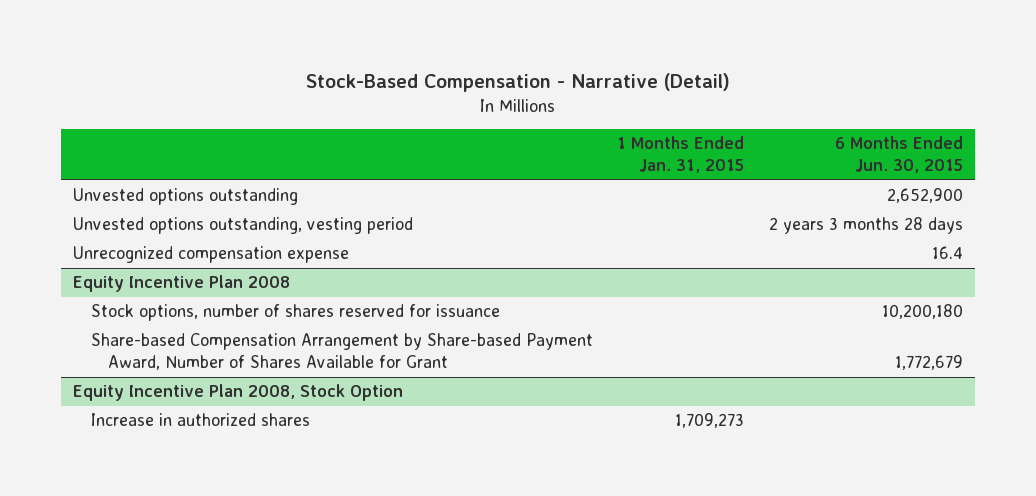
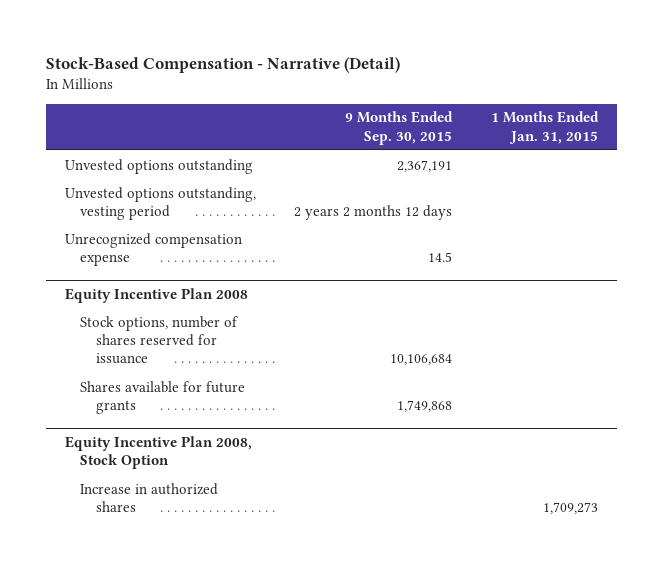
- | 1 Months Ended Jan. 31, 2015 | 6 Months Ended Jun. 30, 2015
+ | 9 Months Ended Sep. 30, 2015 | 1 Months Ended Jan. 31, 2015
@ Equity Incentive Plan 2008
- Share-based Compensation Arrangement by Share-based Payment Award, Number of Shares Available for Grant | | 1,772,679
+ Shares available for future grants | 1,749,868 |

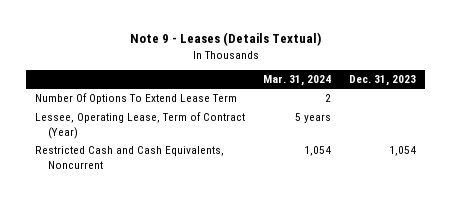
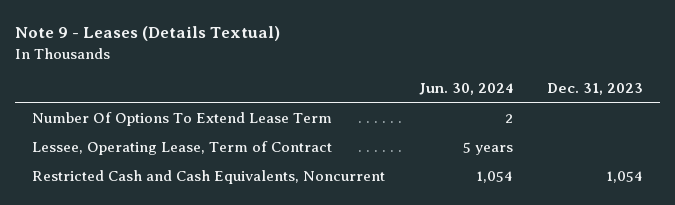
- | Mar. 31, 2024 | Dec. 31, 2023
+ | Jun. 30, 2024 | Dec. 31, 2023
- Lessee, Operating Lease, Term of Contract (Year) | 5 years |
+ Lessee, Operating Lease, Term of Contract | 5 years |

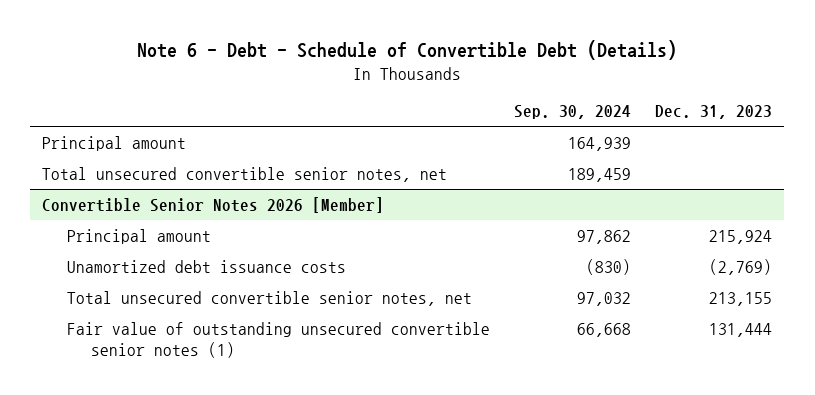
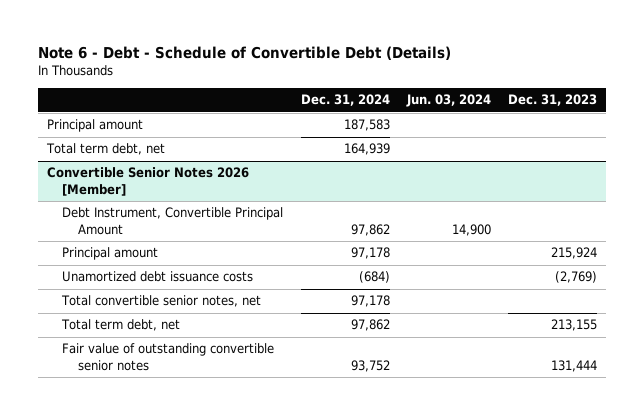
- | Sep. 30, 2024 | Dec. 31, 2023
+ | Dec. 31, 2024 | Jun. 03, 2024 | Dec. 31, 2023
- Total unsecured convertible senior notes, net | 189,459 |
+ Total term debt, net | 164,939 | |
@ Convertible Senior Notes 2026 [Member]
+ Debt Instrument, Convertible Principal Amount | 97,862 | 14,900 |
- Total unsecured convertible senior notes, net | 97,032 | 213,155
- Fair value of outstanding unsecured convertible senior notes (1) | 66,668 | 131,444
+ Total convertible senior notes, net | 97,178 | |
+ Total term debt, net | 97,862 | | 213,155
+ Fair value of outstanding convertible senior notes | 93,752 | | 131,444

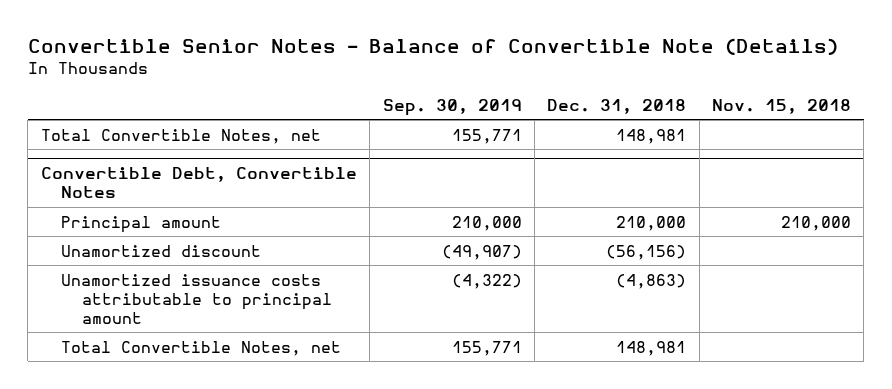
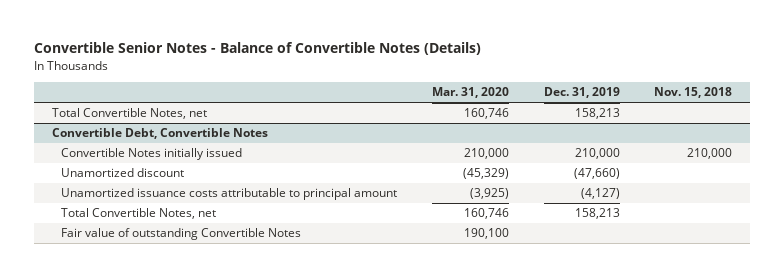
- Convertible Senior Notes - Balance of Convertible Note (Details)
+ Convertible Senior Notes - Balance of Convertible Notes (Details)
- | Sep. 30, 2019 | Dec. 31, 2018 | Nov. 15, 2018
+ | Mar. 31, 2020 | Dec. 31, 2019 | Nov. 15, 2018
@ Convertible Debt, Convertible Notes
- Principal amount | 210,000 | 210,000 | 210,000
+ Convertible Notes initially issued | 210,000 | 210,000 | 210,000
+ Fair value of outstanding Convertible Notes | 190,100 | |

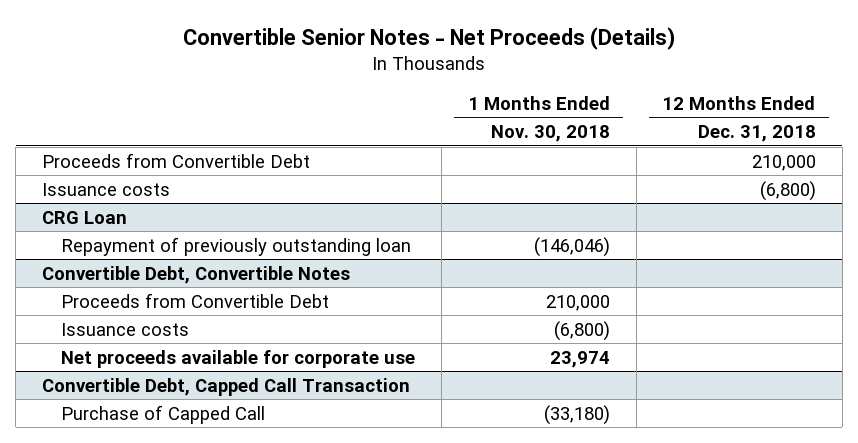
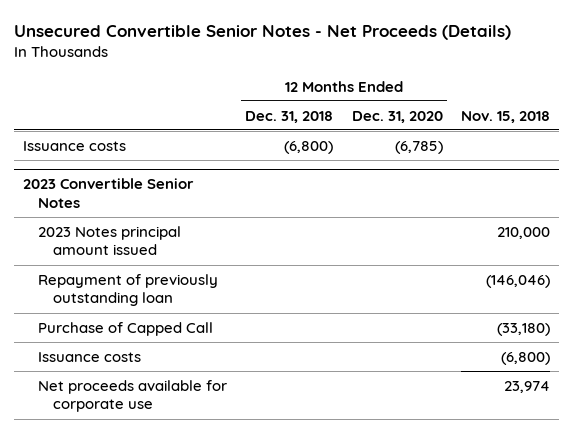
- Convertible Senior Notes - Net Proceeds (Details)
+ Unsecured Convertible Senior Notes - Net Proceeds (Details)
- | 1 Months Ended Nov. 30, 2018 | 12 Months Ended Dec. 31, 2018
+ | 12 Months Ended Dec. 31, 2018 | 12 Months Ended Dec. 31, 2020 | Nov. 15, 2018
- Proceeds from Convertible Debt | | 210,000
- CRG Loan
- Repayment of previously outstanding loan | (146,046) |
- Convertible Debt, Convertible Notes
- Proceeds from Convertible Debt | 210,000 |
- Issuance costs | (6,800) |
- Net proceeds available for corporate use | 23,974 |
- Convertible Debt, Capped Call Transaction
- Purchase of Capped Call | (33,180) |
+ 2023 Convertible Senior Notes
+ 2023 Notes principal amount issued | | | 210,000
+ Repayment of previously outstanding loan | | | (146,046)
+ Purchase of Capped Call | | | (33,180)
+ Issuance costs | | | (6,800)
+ Net proceeds available for corporate use | | | 23,974

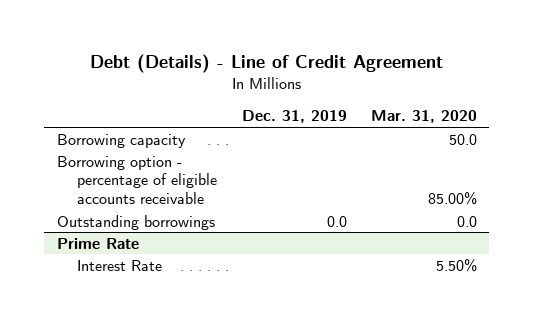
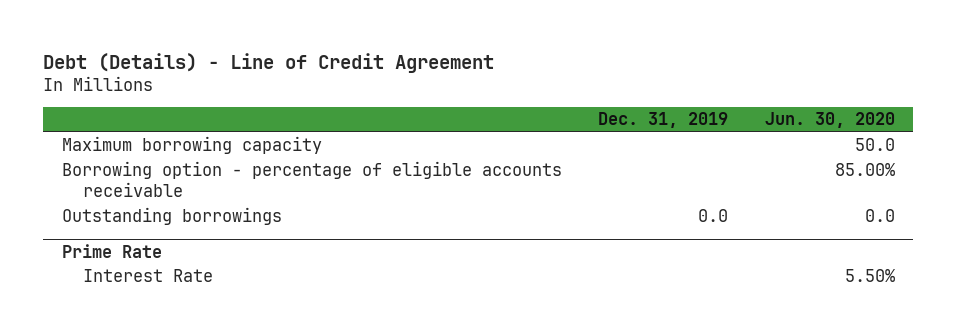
- | Dec. 31, 2019 | Mar. 31, 2020
+ | Dec. 31, 2019 | Jun. 30, 2020
- Borrowing capacity | | 50.0
+ Maximum borrowing capacity | | 50.0

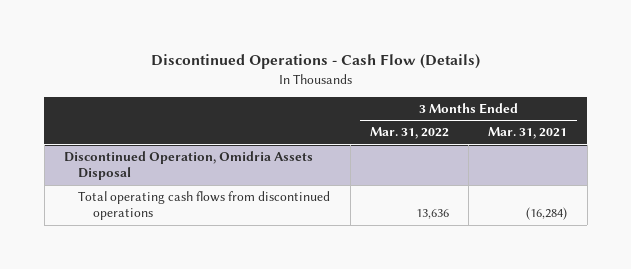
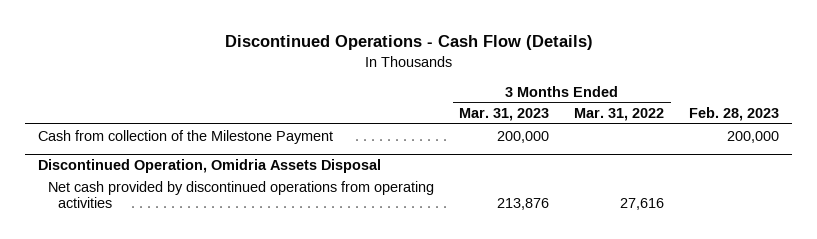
- | 3 Months Ended Mar. 31, 2022 | 3 Months Ended Mar. 31, 2021
+ | 3 Months Ended Mar. 31, 2023 | 3 Months Ended Mar. 31, 2022 | Feb. 28, 2023
+ Cash from collection of the Milestone Payment | 200,000 | | 200,000
@ Discontinued Operation, Omidria Assets Disposal
- Total operating cash flows from discontinued operations | 13,636 | (16,284)
+ Net cash provided by discontinued operations from operating activities | 213,876 | 27,616 |

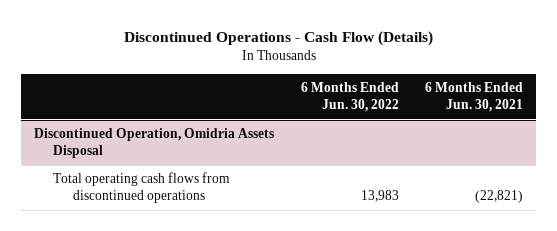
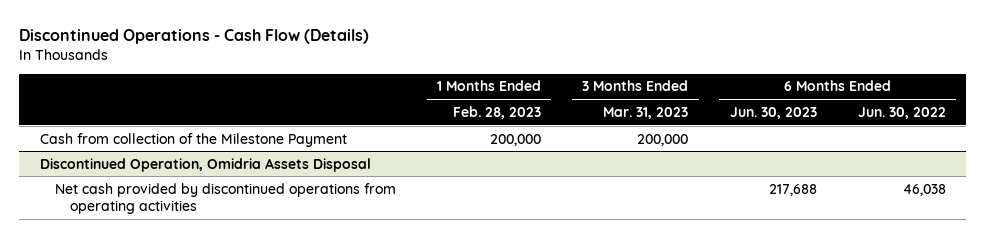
- | 6 Months Ended Jun. 30, 2022 | 6 Months Ended Jun. 30, 2021
+ | 1 Months Ended Feb. 28, 2023 | 3 Months Ended Mar. 31, 2023 | 6 Months Ended Jun. 30, 2023 | 6 Months Ended Jun. 30, 2022
+ Cash from collection of the Milestone Payment | 200,000 | 200,000 | |
@ Discontinued Operation, Omidria Assets Disposal
- Total operating cash flows from discontinued operations | 13,983 | (22,821)
+ Net cash provided by discontinued operations from operating activities | | | 217,688 | 46,038

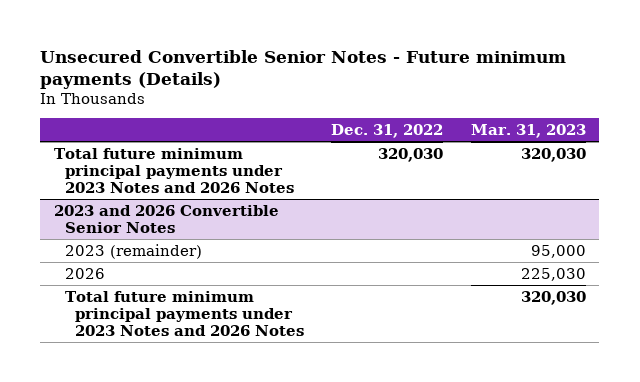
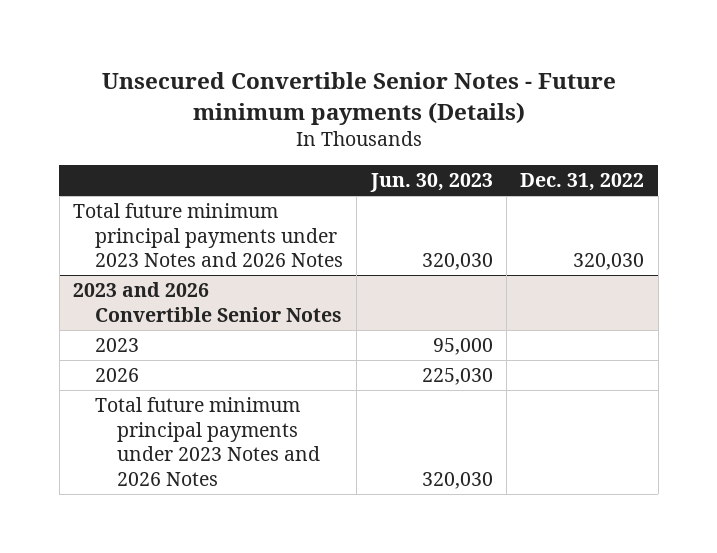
- | Dec. 31, 2022 | Mar. 31, 2023
+ | Jun. 30, 2023 | Dec. 31, 2022
@ 2023 and 2026 Convertible Senior Notes
- 2023 (remainder) | | 95,000
+ 2023 | 95,000 |

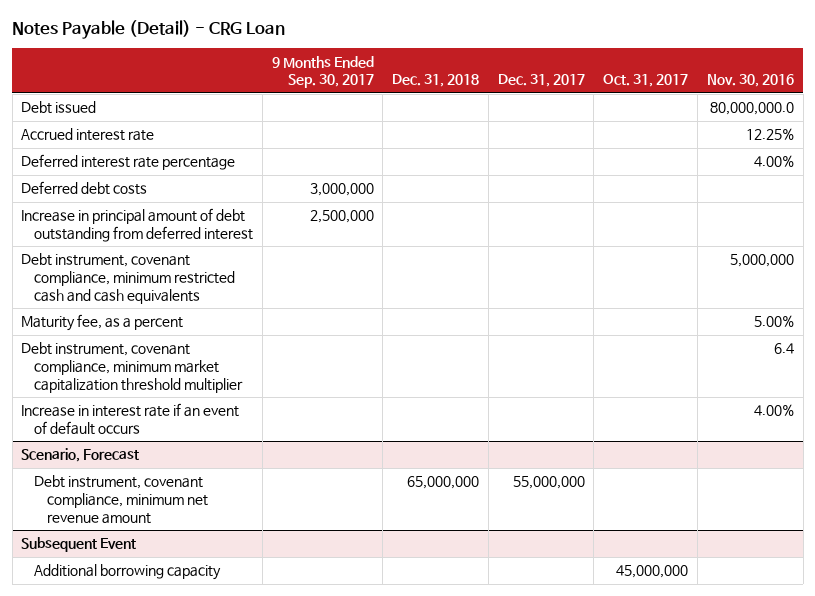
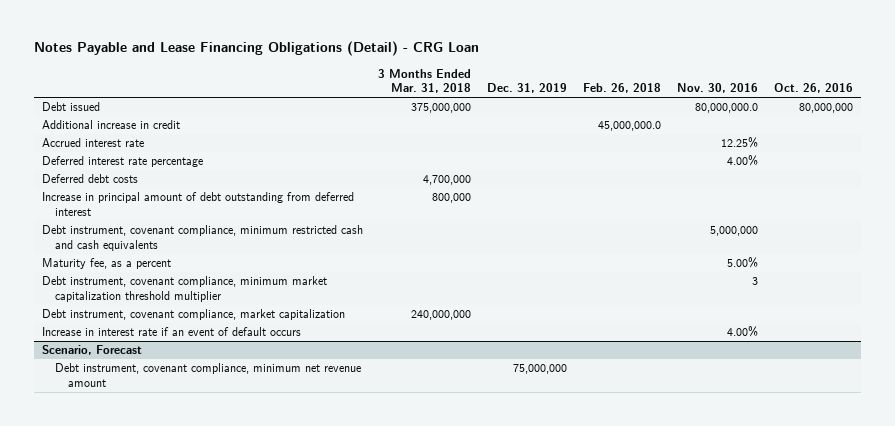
- Notes Payable (Detail) - CRG Loan
+ Notes Payable and Lease Financing Obligations (Detail) - CRG Loan
- | 9 Months Ended Sep. 30, 2017 | Dec. 31, 2018 | Dec. 31, 2017 | Oct. 31, 2017 | Nov. 30, 2016
+ | 3 Months Ended Mar. 31, 2018 | Dec. 31, 2019 | Feb. 26, 2018 | Nov. 30, 2016 | Oct. 26, 2016
+ Additional increase in credit | | | 45,000,000.0 | |
- Debt instrument, covenant compliance, minimum market capitalization threshold multiplier | | | | | 6.4
+ Debt instrument, covenant compliance, minimum market capitalization threshold multiplier | | | | 3 |
+ Debt instrument, covenant compliance, market capitalization | 240,000,000 | | | |
- Subsequent Event
- Additional borrowing capacity | | | | 45,000,000 |

